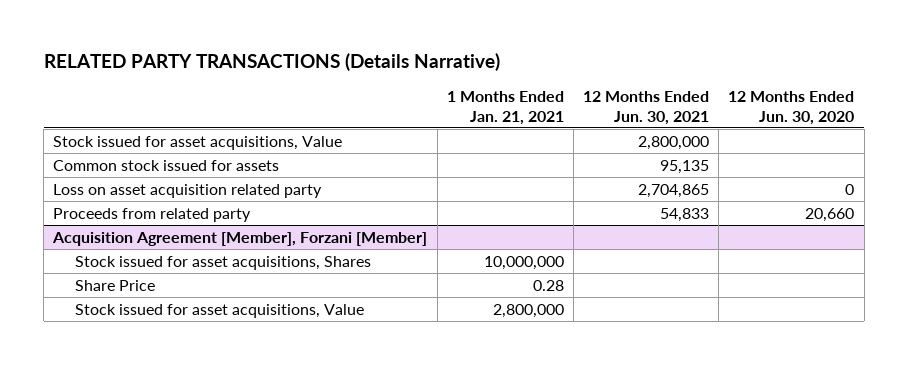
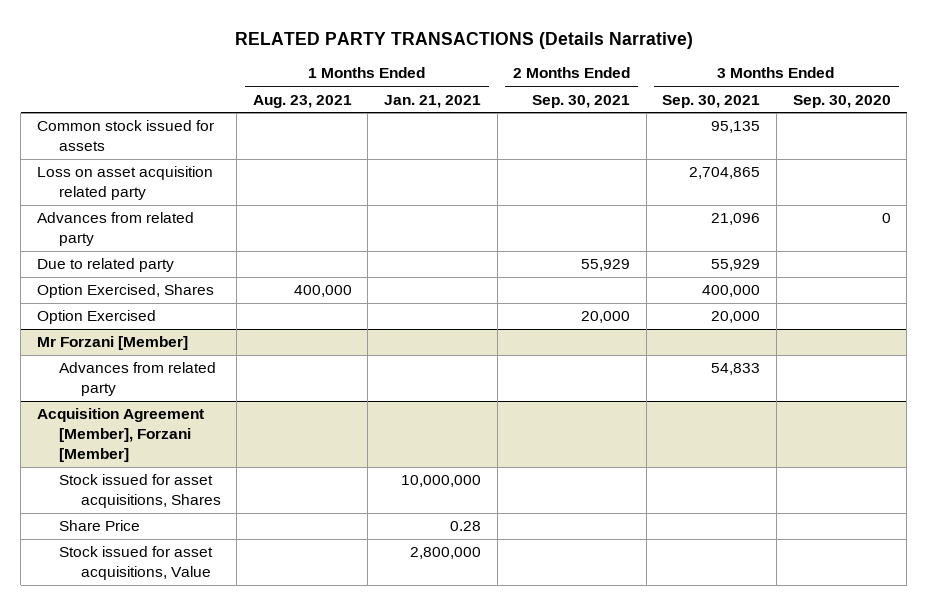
- | 1 Months Ended Jan. 21, 2021 | 12 Months Ended Jun. 30, 2021 | 12 Months Ended Jun. 30, 2020
+ | 1 Months Ended Aug. 23, 2021 | 1 Months Ended Jan. 21, 2021 | 2 Months Ended Sep. 30, 2021 | 3 Months Ended Sep. 30, 2021 | 3 Months Ended Sep. 30, 2020
- Stock issued for asset acquisitions, Value | | 2,800,000 |
- Proceeds from related party | | 54,833 | 20,660
+ Advances from related party | | | | 21,096 | 0
+ Due to related party | | | 55,929 | 55,929 |
+ Option Exercised, Shares | 400,000 | | | 400,000 |
+ Option Exercised | | | 20,000 | 20,000 |
+ Mr Forzani [Member]
+ Advances from related party | | | | 54,833 |

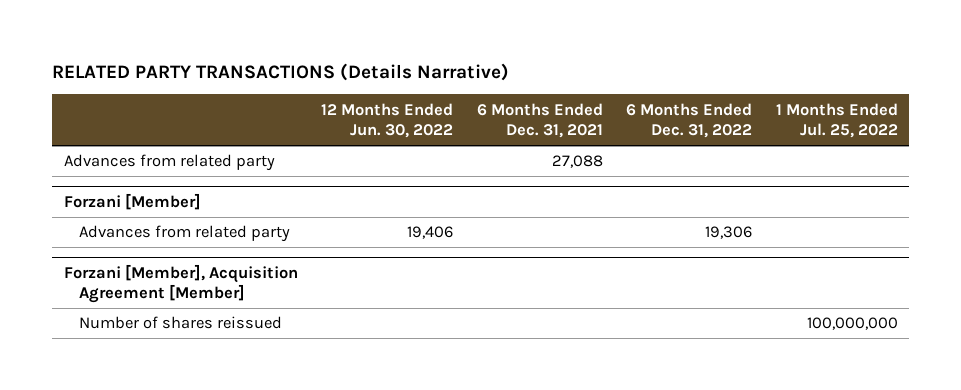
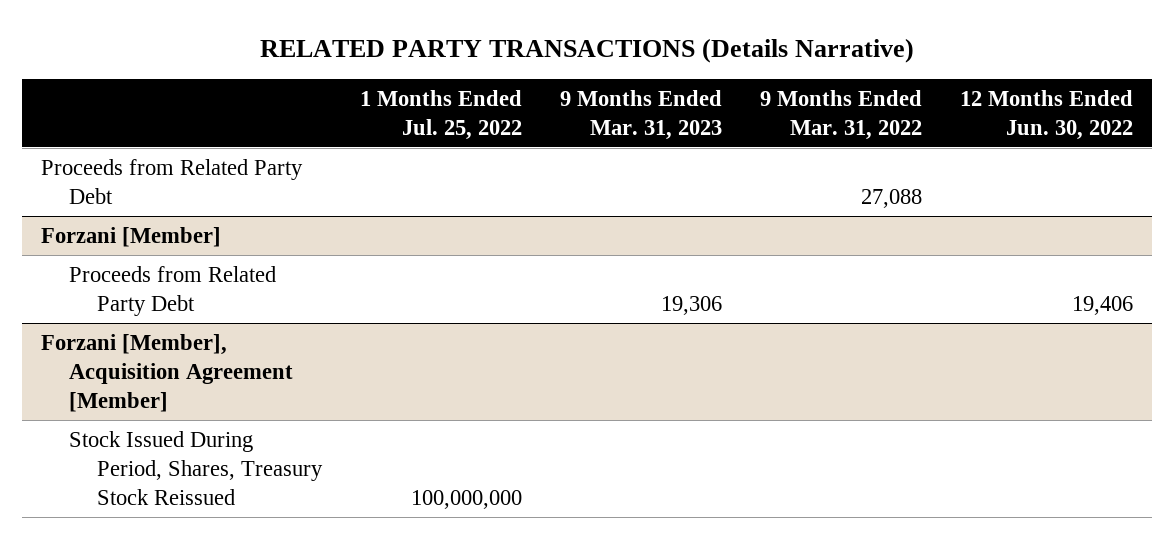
- | 12 Months Ended Jun. 30, 2022 | 6 Months Ended Dec. 31, 2021 | 6 Months Ended Dec. 31, 2022 | 1 Months Ended Jul. 25, 2022
+ | 1 Months Ended Jul. 25, 2022 | 9 Months Ended Mar. 31, 2023 | 9 Months Ended Mar. 31, 2022 | 12 Months Ended Jun. 30, 2022
- Advances from related party | | 27,088 | |
+ Proceeds from Related Party Debt | | | 27,088 |
@ Forzani [Member]
- Advances from related party | 19,406 | | 19,306 |
+ Proceeds from Related Party Debt | | 19,306 | | 19,406
@ Forzani [Member], Acquisition Agreement [Member]
- Number of shares reissued | | | | 100,000,000
+ Stock Issued During Period, Shares, Treasury Stock Reissued | 100,000,000 | | |

